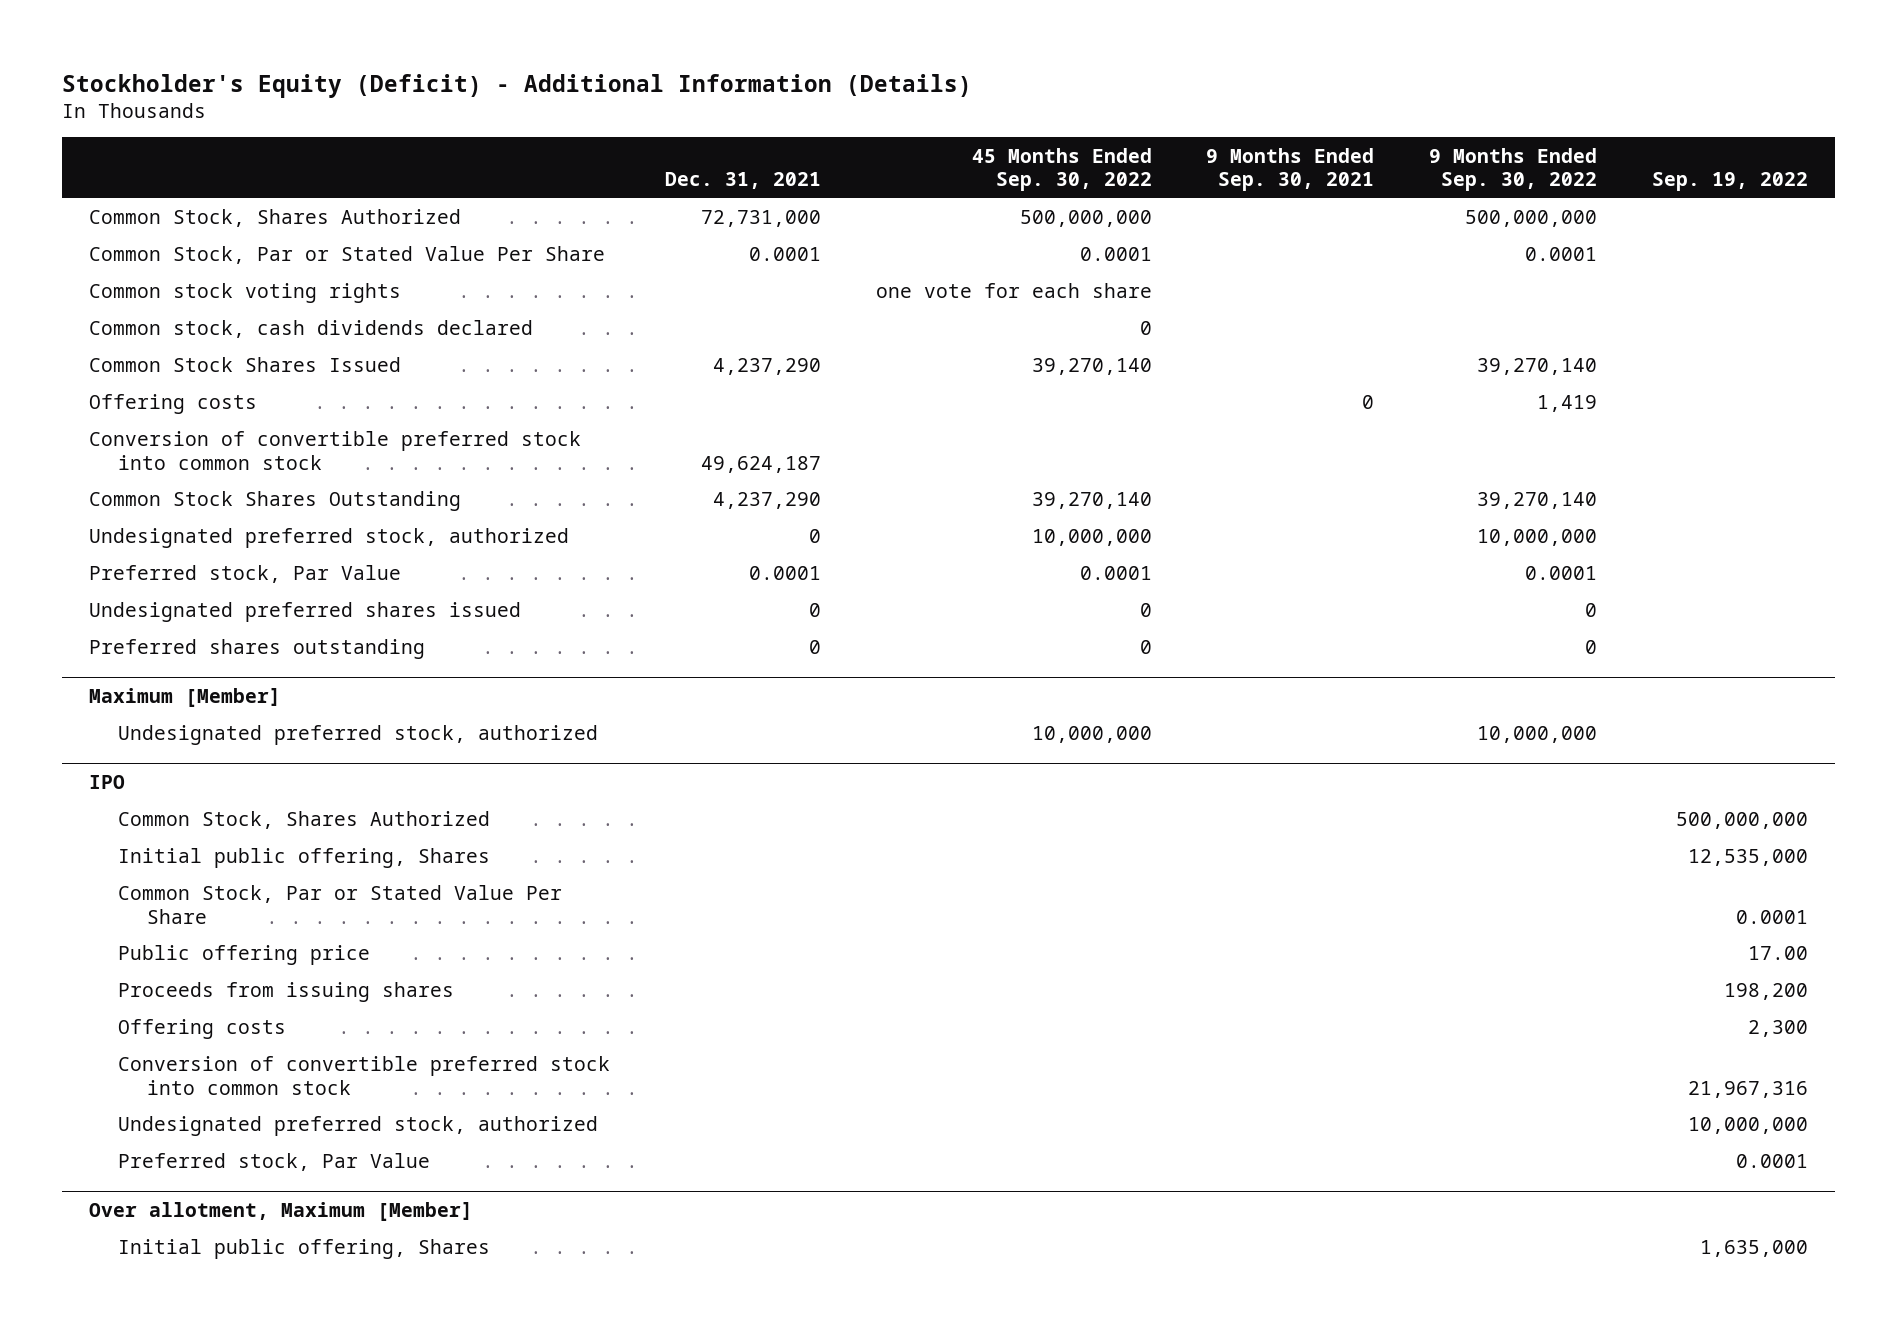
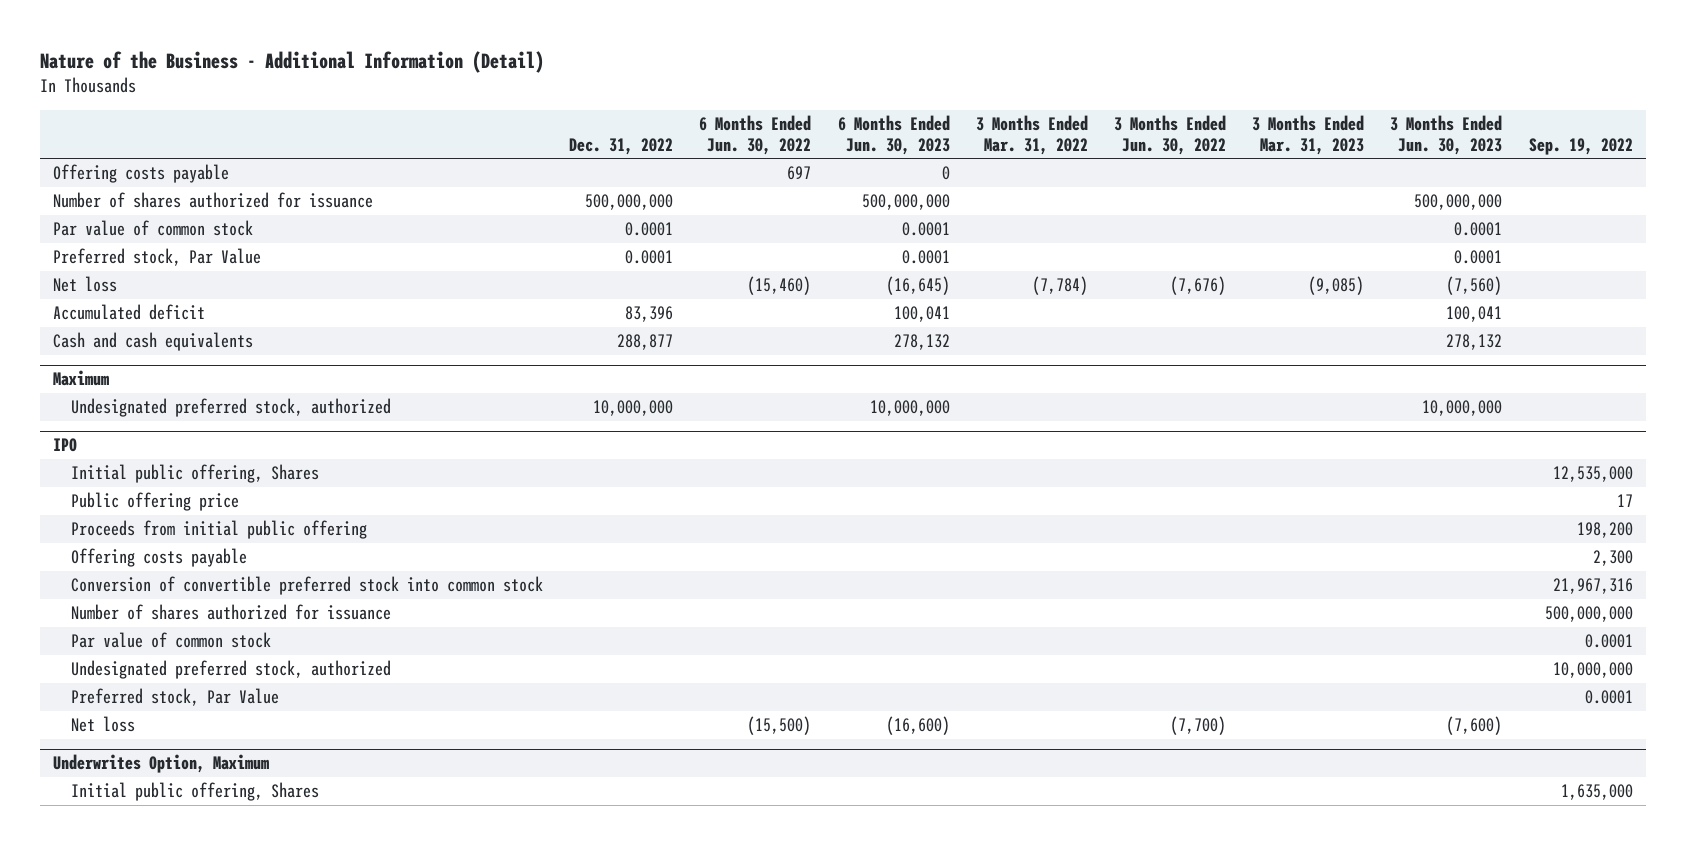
- Stockholder's Equity (Deficit) - Additional Information (Details)
+ Nature of the Business - Additional Information (Detail)
- | Dec. 31, 2021 | 45 Months Ended Sep. 30, 2022 | 9 Months Ended Sep. 30, 2021 | 9 Months Ended Sep. 30, 2022 | Sep. 19, 2022
+ | Dec. 31, 2022 | 6 Months Ended Jun. 30, 2022 | 6 Months Ended Jun. 30, 2023 | 3 Months Ended Mar. 31, 2022 | 3 Months Ended Jun. 30, 2022 | 3 Months Ended Mar. 31, 2023 | 3 Months Ended Jun. 30, 2023 | Sep. 19, 2022
- Common Stock, Shares Authorized | 72,731,000 | 500,000,000 | | 500,000,000 |
- Common Stock, Par or Stated Value Per Share | 0.0001 | 0.0001 | | 0.0001 |
- Common stock voting rights | | one vote for each share | | |
- Common stock, cash dividends declared | | 0 | | |
- Common Stock Shares Issued | 4,237,290 | 39,270,140 | | 39,270,140 |
- Offering costs | | | 0 | 1,419 |
- Conversion of convertible preferred stock into common stock | 49,624,187 | | | |
- Common Stock Shares Outstanding | 4,237,290 | 39,270,140 | | 39,270,140 |
- Undesignated preferred stock, authorized | 0 | 10,000,000 | | 10,000,000 |
+ Offering costs payable | | 697 | 0 | | | | |
+ Number of shares authorized for issuance | 500,000,000 | | 500,000,000 | | | | 500,000,000 |
+ Par value of common stock | 0.0001 | | 0.0001 | | | | 0.0001 |
- Undesignated preferred shares issued | 0 | 0 | | 0 |
- Preferred shares outstanding | 0 | 0 | | 0 |
- Maximum [Member]
+ Net loss | | (15,460) | (16,645) | (7,784) | (7,676) | (9,085) | (7,560) |
+ Accumulated deficit | 83,396 | | 100,041 | | | | 100,041 |
+ Cash and cash equivalents | 288,877 | | 278,132 | | | | 278,132 |
+ Maximum
@ IPO
- Common Stock, Shares Authorized | | | | | 500,000,000
- Common Stock, Par or Stated Value Per Share | | | | | 0.0001
- Public offering price | | | | | 17.00
- Proceeds from issuing shares | | | | | 198,200
- Offering costs | | | | | 2,300
+ Public offering price | | | | | | | | 17
+ Proceeds from initial public offering | | | | | | | | 198,200
+ Offering costs payable | | | | | | | | 2,300
+ Number of shares authorized for issuance | | | | | | | | 500,000,000
+ Par value of common stock | | | | | | | | 0.0001
- Over allotment, Maximum [Member]
@ IPO
+ Net loss | | (15,500) | (16,600) | | (7,700) | | (7,600) |
+ Underwrites Option, Maximum

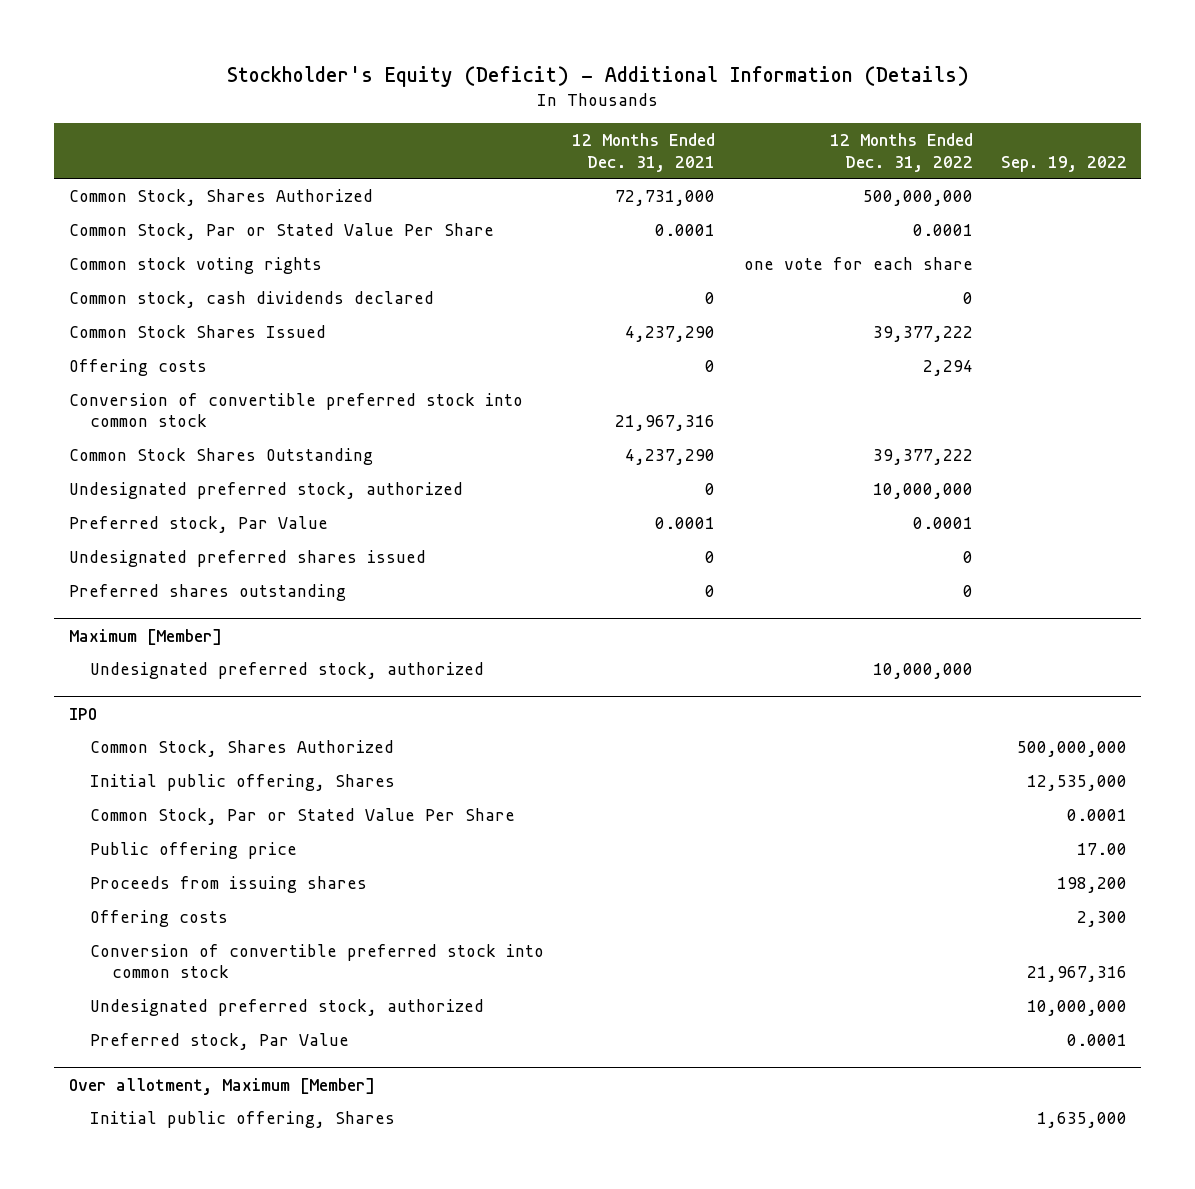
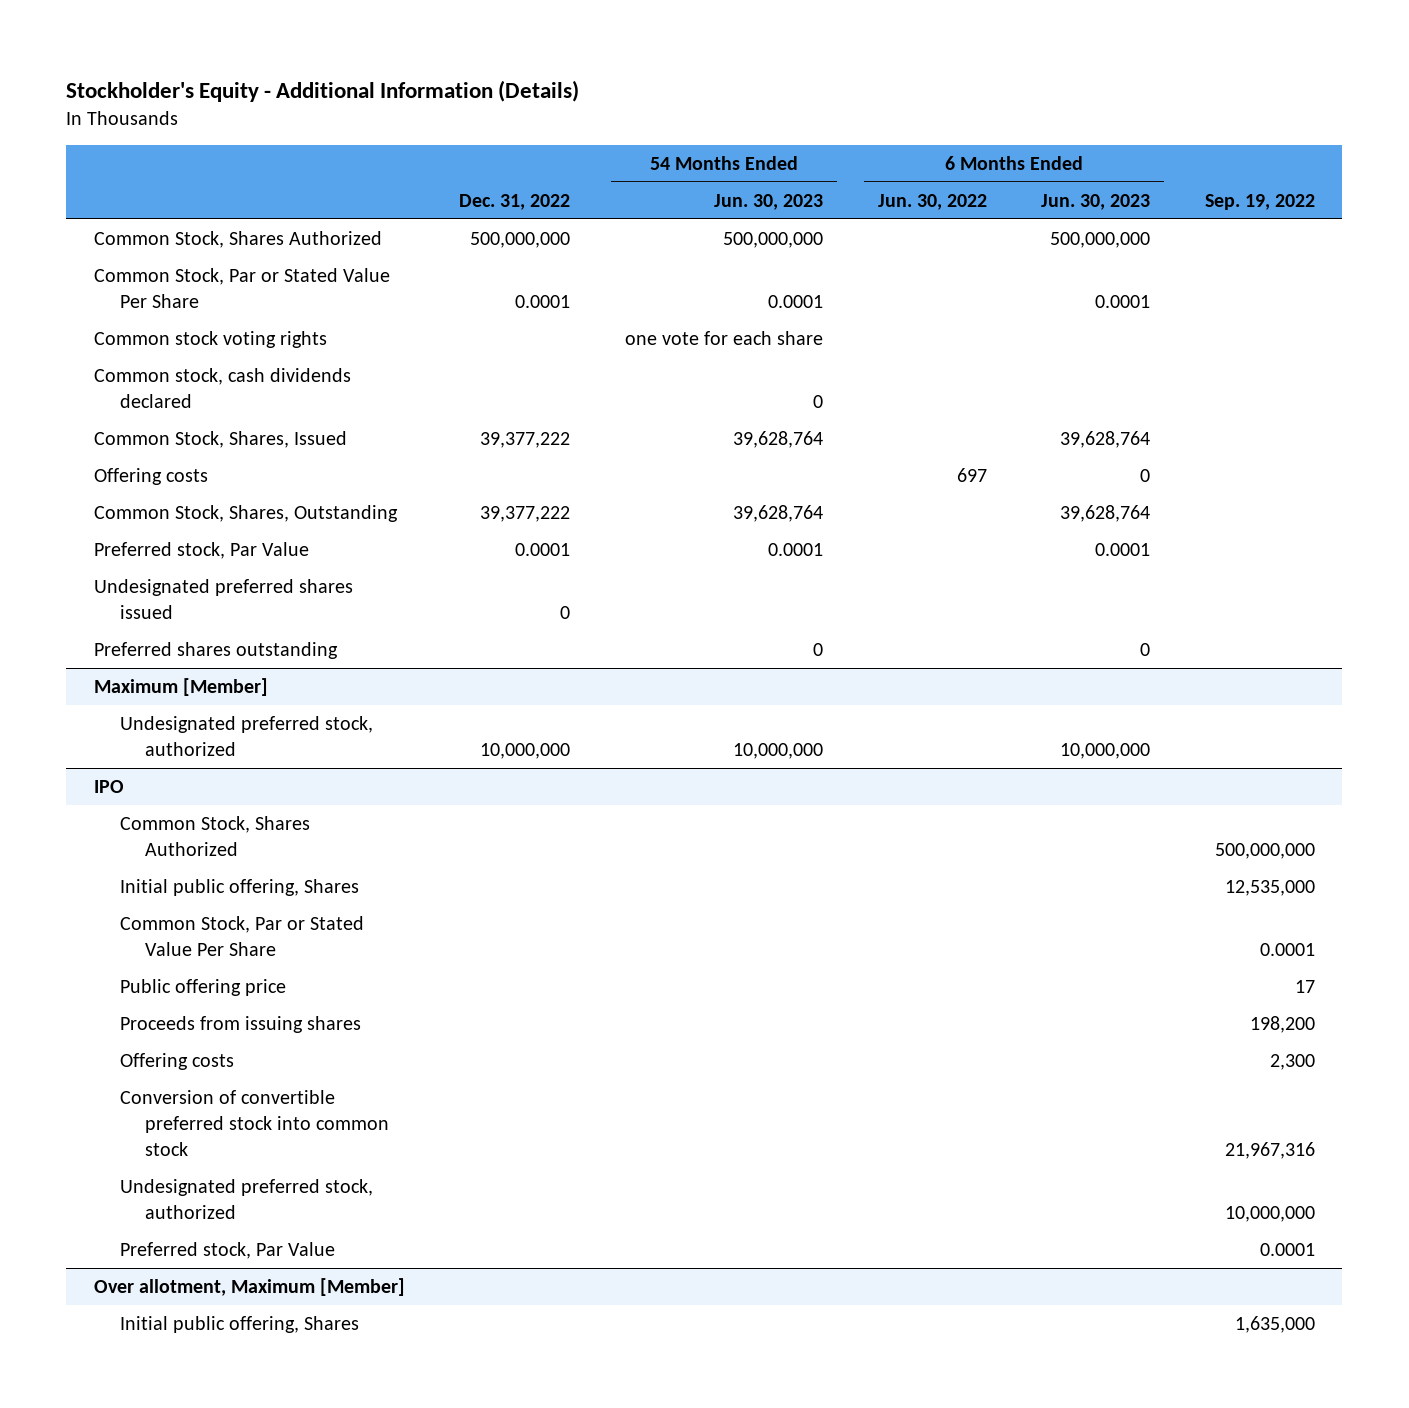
- Stockholder's Equity (Deficit) - Additional Information (Details)
+ Stockholder's Equity - Additional Information (Details)
- | 12 Months Ended Dec. 31, 2021 | 12 Months Ended Dec. 31, 2022 | Sep. 19, 2022
+ | Dec. 31, 2022 | 54 Months Ended Jun. 30, 2023 | 6 Months Ended Jun. 30, 2022 | 6 Months Ended Jun. 30, 2023 | Sep. 19, 2022
- Common Stock Shares Issued | 4,237,290 | 39,377,222 |
+ Common Stock, Shares, Issued | 39,377,222 | 39,628,764 | | 39,628,764 |
- Conversion of convertible preferred stock into common stock | 21,967,316 | |
- Common Stock Shares Outstanding | 4,237,290 | 39,377,222 |
- Undesignated preferred stock, authorized | 0 | 10,000,000 |
+ Common Stock, Shares, Outstanding | 39,377,222 | 39,628,764 | | 39,628,764 |
@ IPO
- Public offering price | | | 17.00
+ Public offering price | | | | | 17

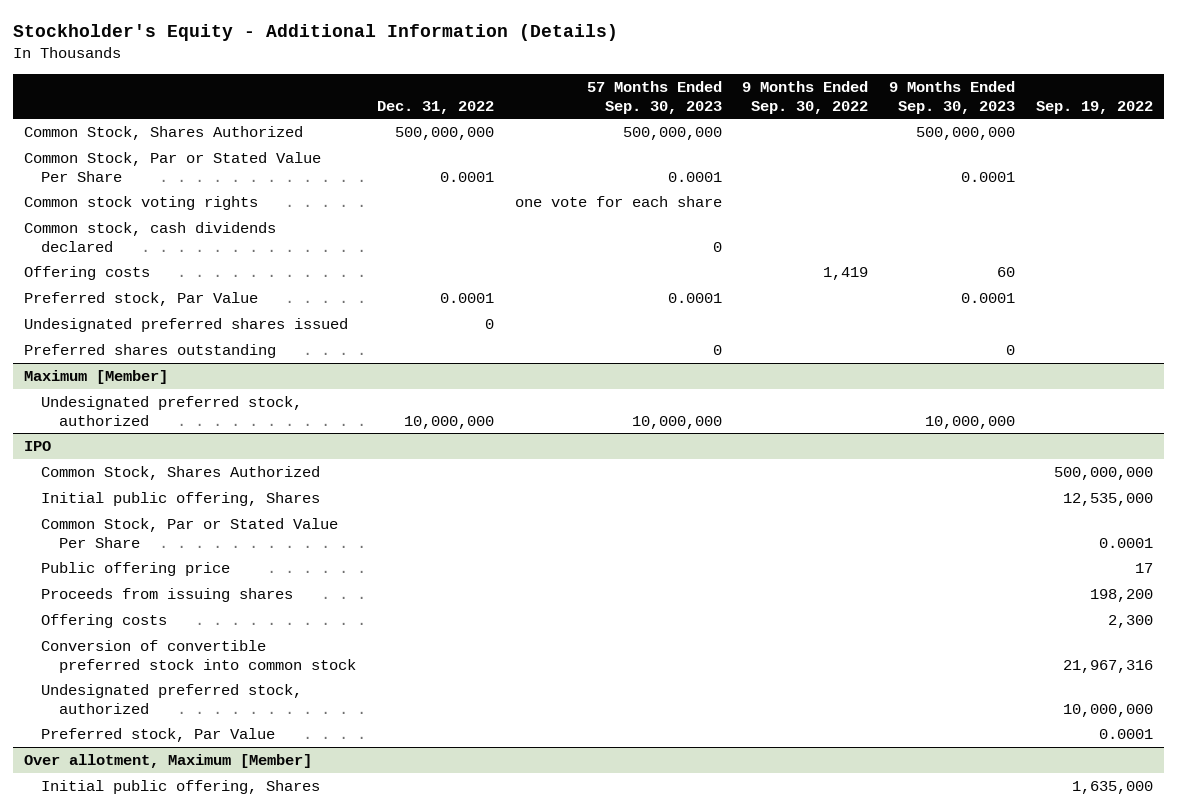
- | Dec. 31, 2022 | 54 Months Ended Jun. 30, 2023 | 6 Months Ended Jun. 30, 2022 | 6 Months Ended Jun. 30, 2023 | Sep. 19, 2022
+ | Dec. 31, 2022 | 57 Months Ended Sep. 30, 2023 | 9 Months Ended Sep. 30, 2022 | 9 Months Ended Sep. 30, 2023 | Sep. 19, 2022
- Common Stock, Shares, Issued | 39,377,222 | 39,628,764 | | 39,628,764 |
- Common Stock, Shares, Outstanding | 39,377,222 | 39,628,764 | | 39,628,764 |

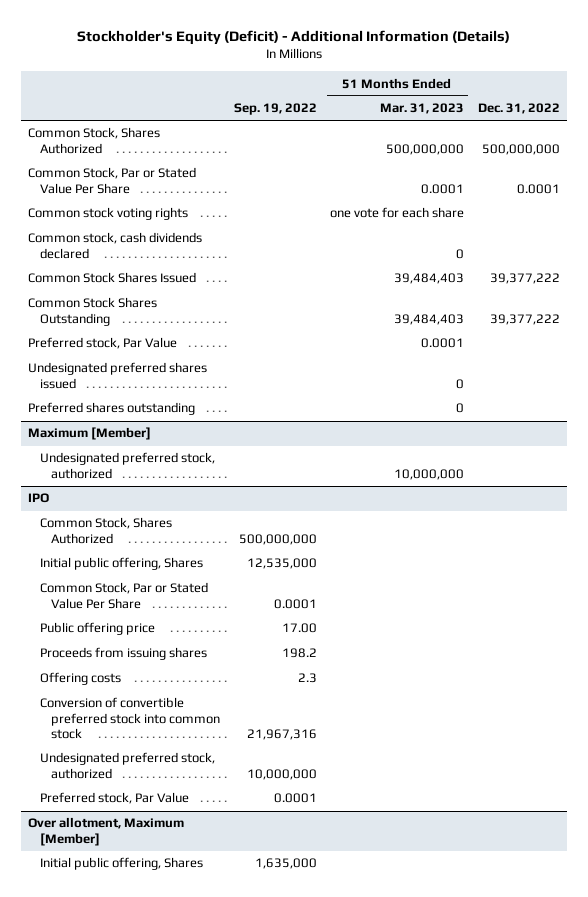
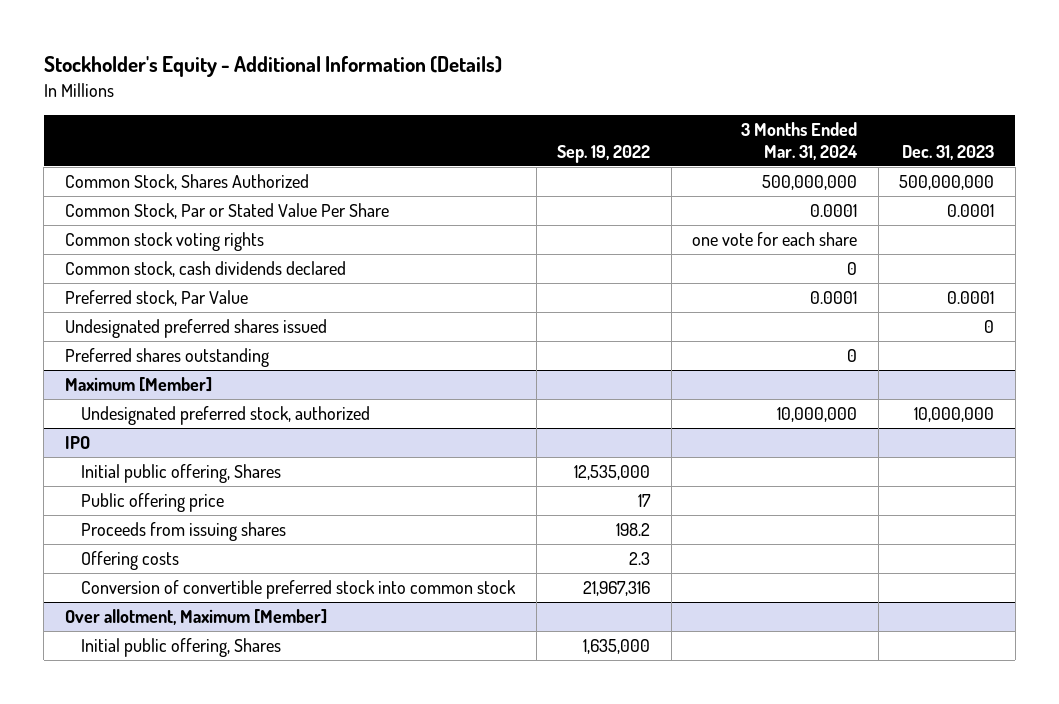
- Stockholder's Equity (Deficit) - Additional Information (Details)
+ Stockholder's Equity - Additional Information (Details)
- | Sep. 19, 2022 | 51 Months Ended Mar. 31, 2023 | Dec. 31, 2022
+ | Sep. 19, 2022 | 3 Months Ended Mar. 31, 2024 | Dec. 31, 2023
- Common Stock Shares Issued | | 39,484,403 | 39,377,222
- Common Stock Shares Outstanding | | 39,484,403 | 39,377,222
@ IPO
- Common Stock, Shares Authorized | 500,000,000 | |
- Common Stock, Par or Stated Value Per Share | 0.0001 | |
- Public offering price | 17.00 | |
+ Public offering price | 17 | |
- Undesignated preferred stock, authorized | 10,000,000 | |
- Preferred stock, Par Value | 0.0001 | |

